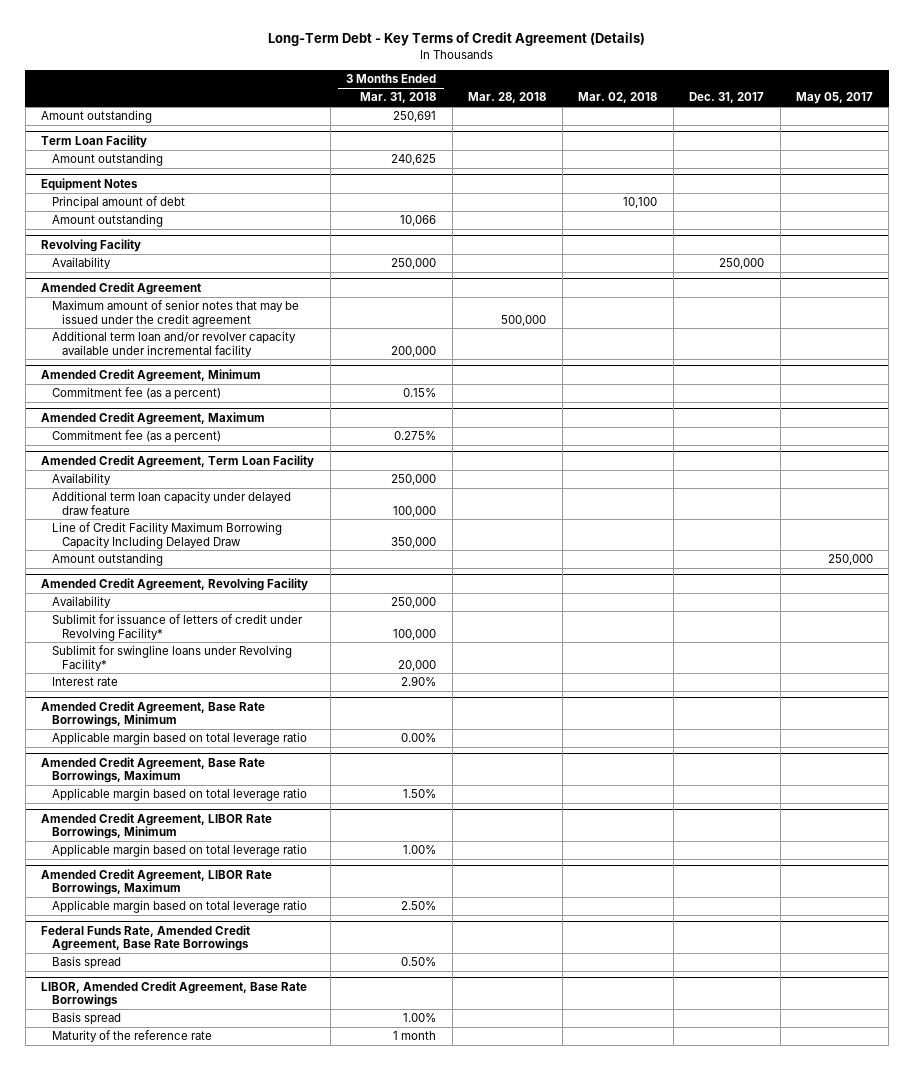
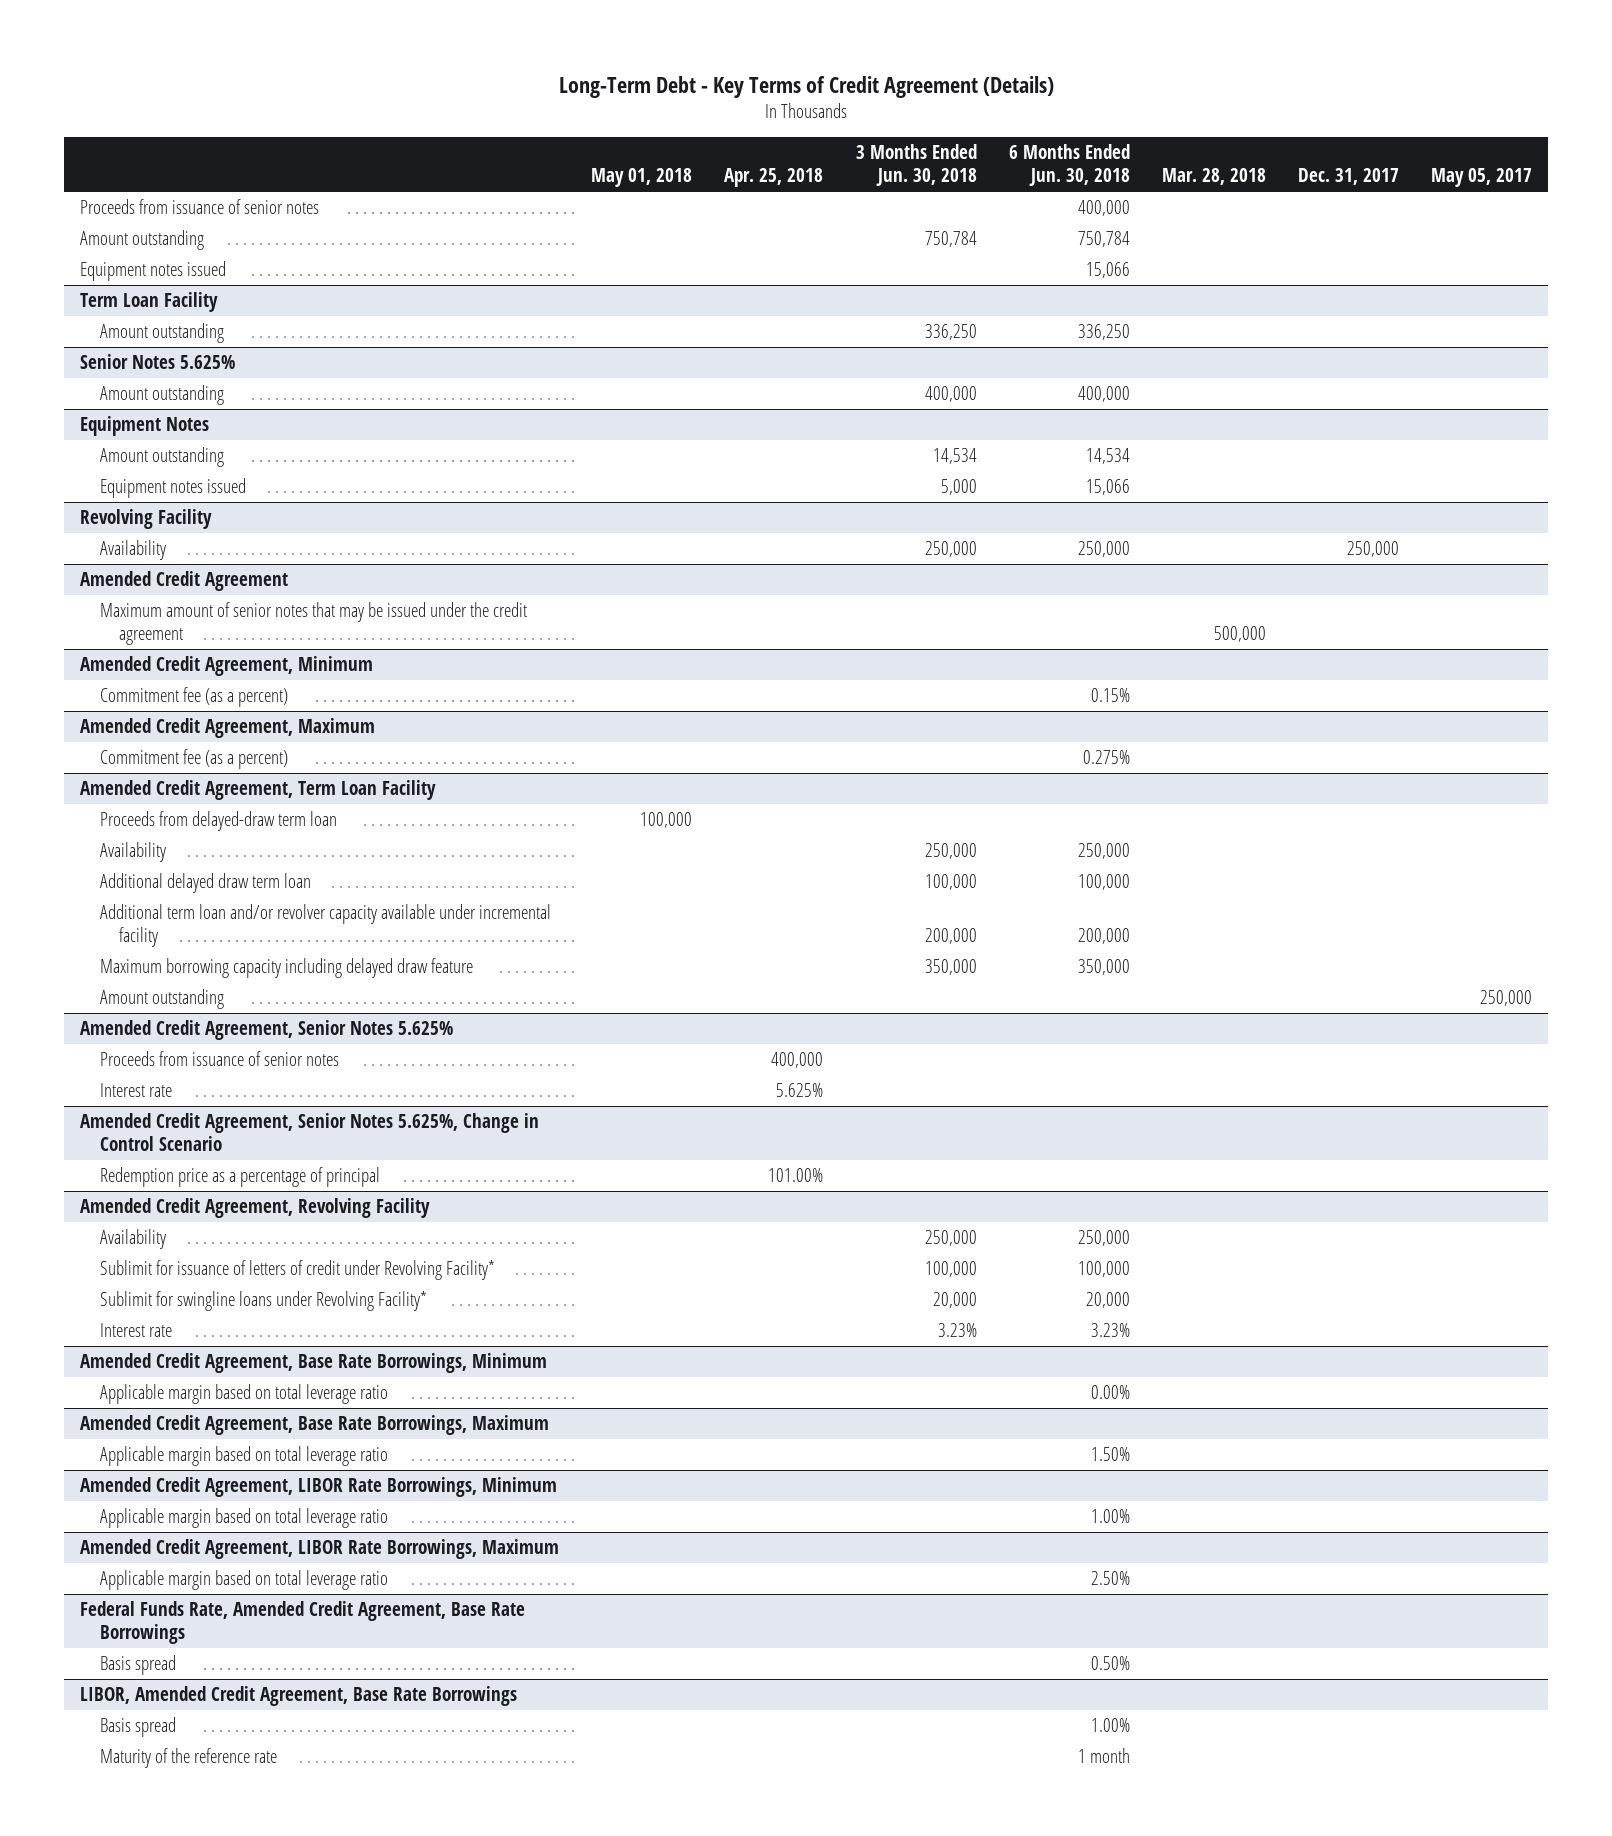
- | 3 Months Ended Mar. 31, 2018 | Mar. 28, 2018 | Mar. 02, 2018 | Dec. 31, 2017 | May 05, 2017
+ | May 01, 2018 | Apr. 25, 2018 | 3 Months Ended Jun. 30, 2018 | 6 Months Ended Jun. 30, 2018 | Mar. 28, 2018 | Dec. 31, 2017 | May 05, 2017
+ Proceeds from issuance of senior notes | | | | 400,000 | | |
+ Equipment notes issued | | | | 15,066 | | |
+ Senior Notes 5.625%
+ Amount outstanding | | | 400,000 | 400,000 | | |
@ Equipment Notes
- Principal amount of debt | | | 10,100 | |
+ Equipment notes issued | | | 5,000 | 15,066 | | |
@ Amended Credit Agreement
- Additional term loan and/or revolver capacity available under incremental facility | 200,000 | | | |
@ Amended Credit Agreement, Term Loan Facility
+ Proceeds from delayed-draw term loan | 100,000 | | | | | |
- Additional term loan capacity under delayed draw feature | 100,000 | | | |
- Line of Credit Facility Maximum Borrowing Capacity Including Delayed Draw | 350,000 | | | |
+ Additional delayed draw term loan | | | 100,000 | 100,000 | | |
+ Additional term loan and/or revolver capacity available under incremental facility | | | 200,000 | 200,000 | | |
+ Maximum borrowing capacity including delayed draw feature | | | 350,000 | 350,000 | | |
+ Amended Credit Agreement, Senior Notes 5.625%
+ Proceeds from issuance of senior notes | | 400,000 | | | | |
+ Interest rate | | 5.625% | | | | |
+ Amended Credit Agreement, Senior Notes 5.625%, Change in Control Scenario
+ Redemption price as a percentage of principal | | 101.00% | | | | |

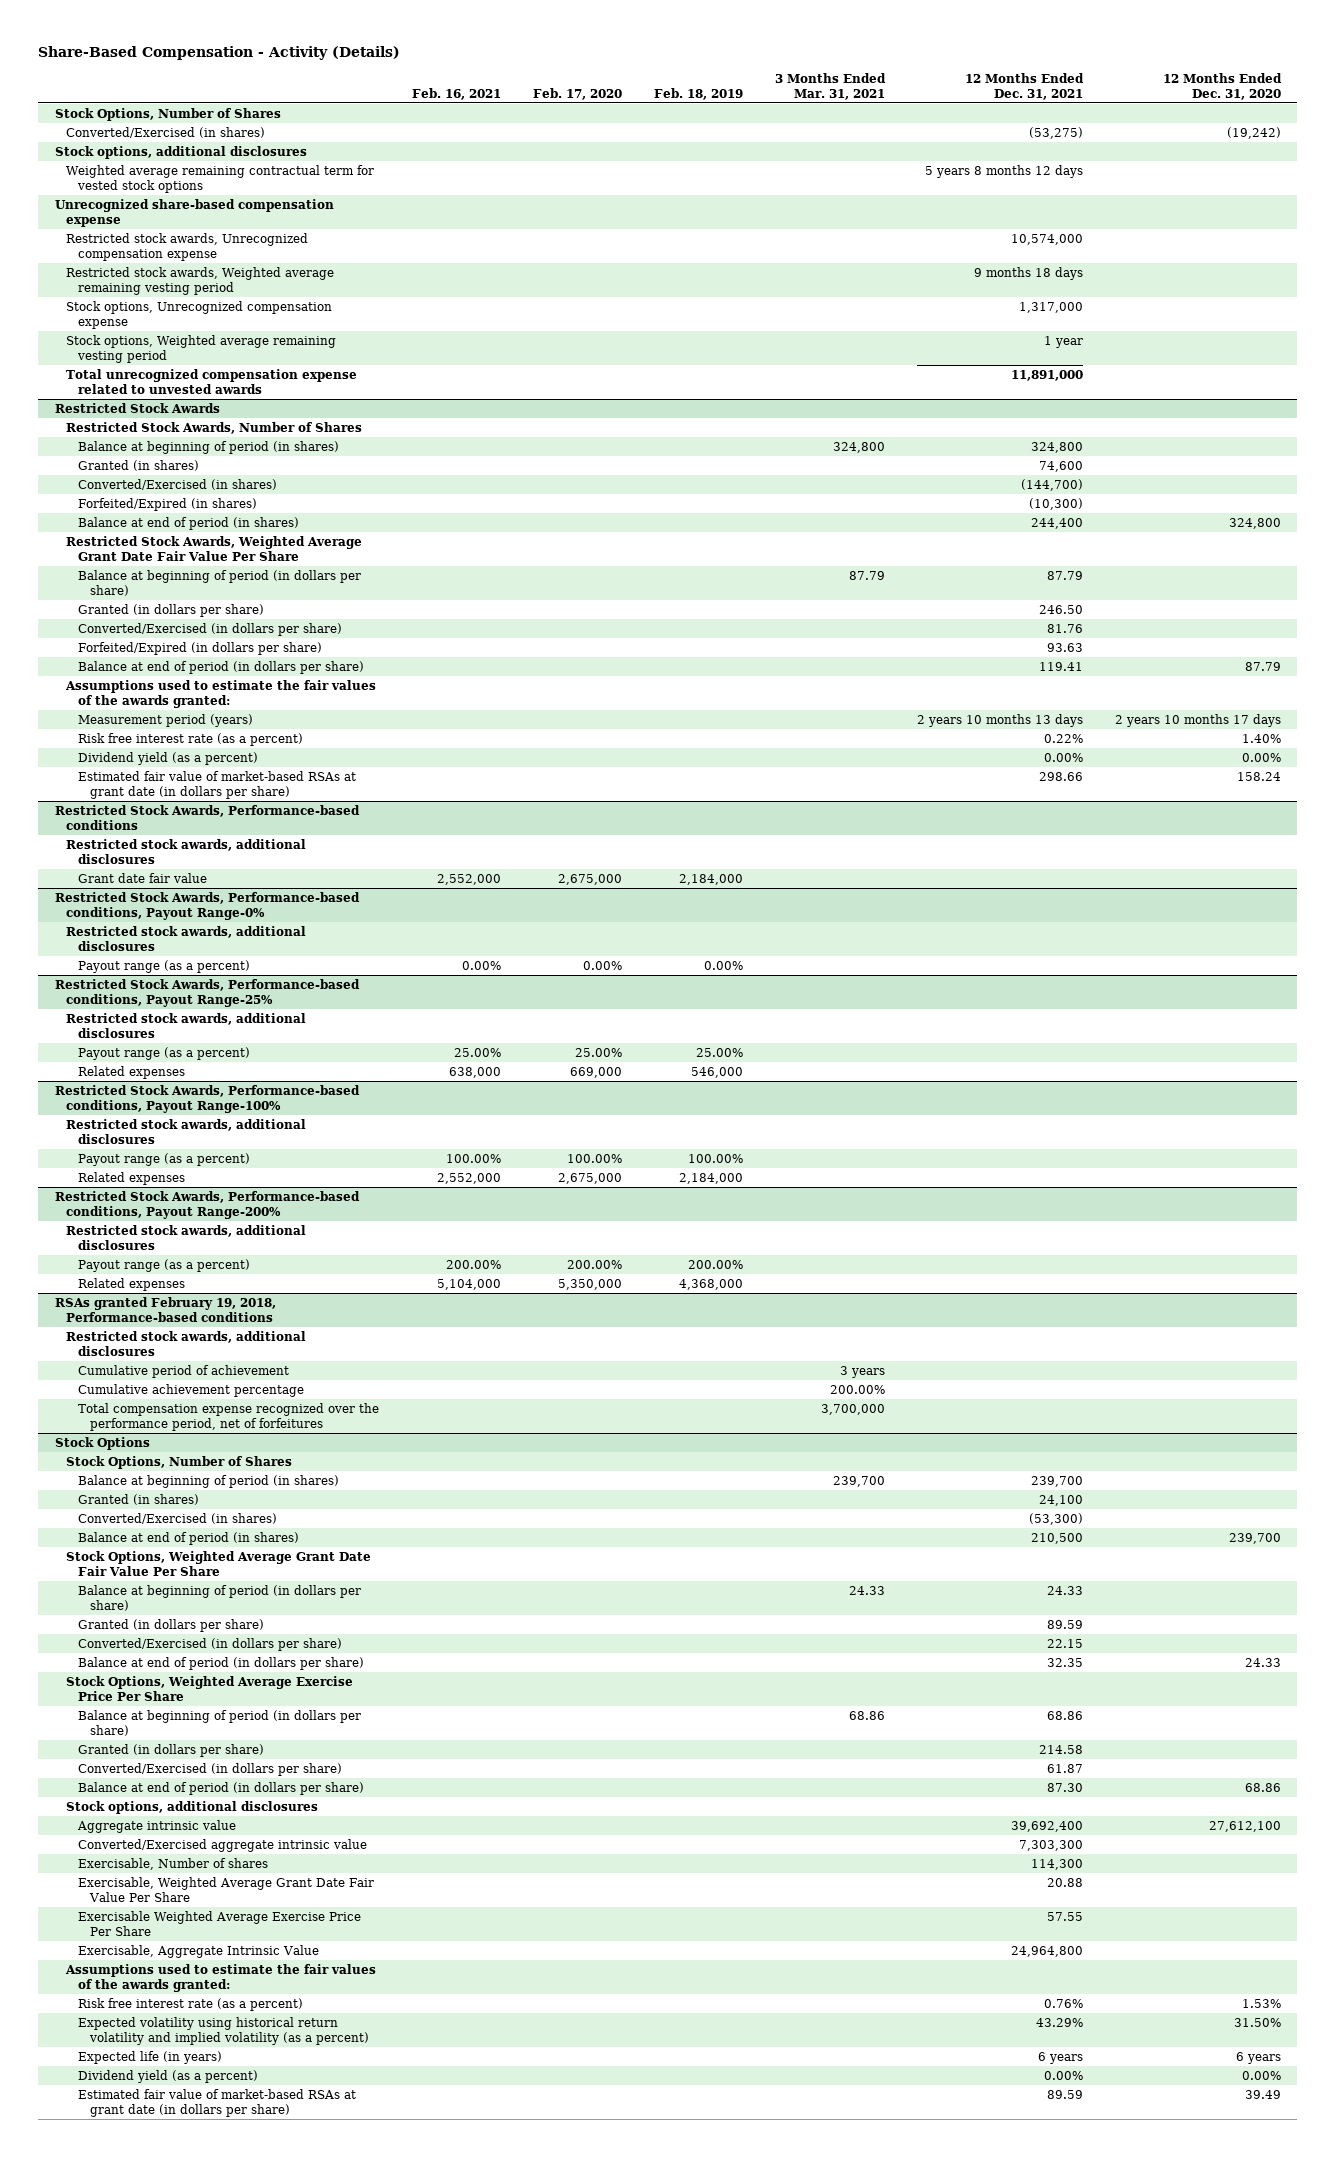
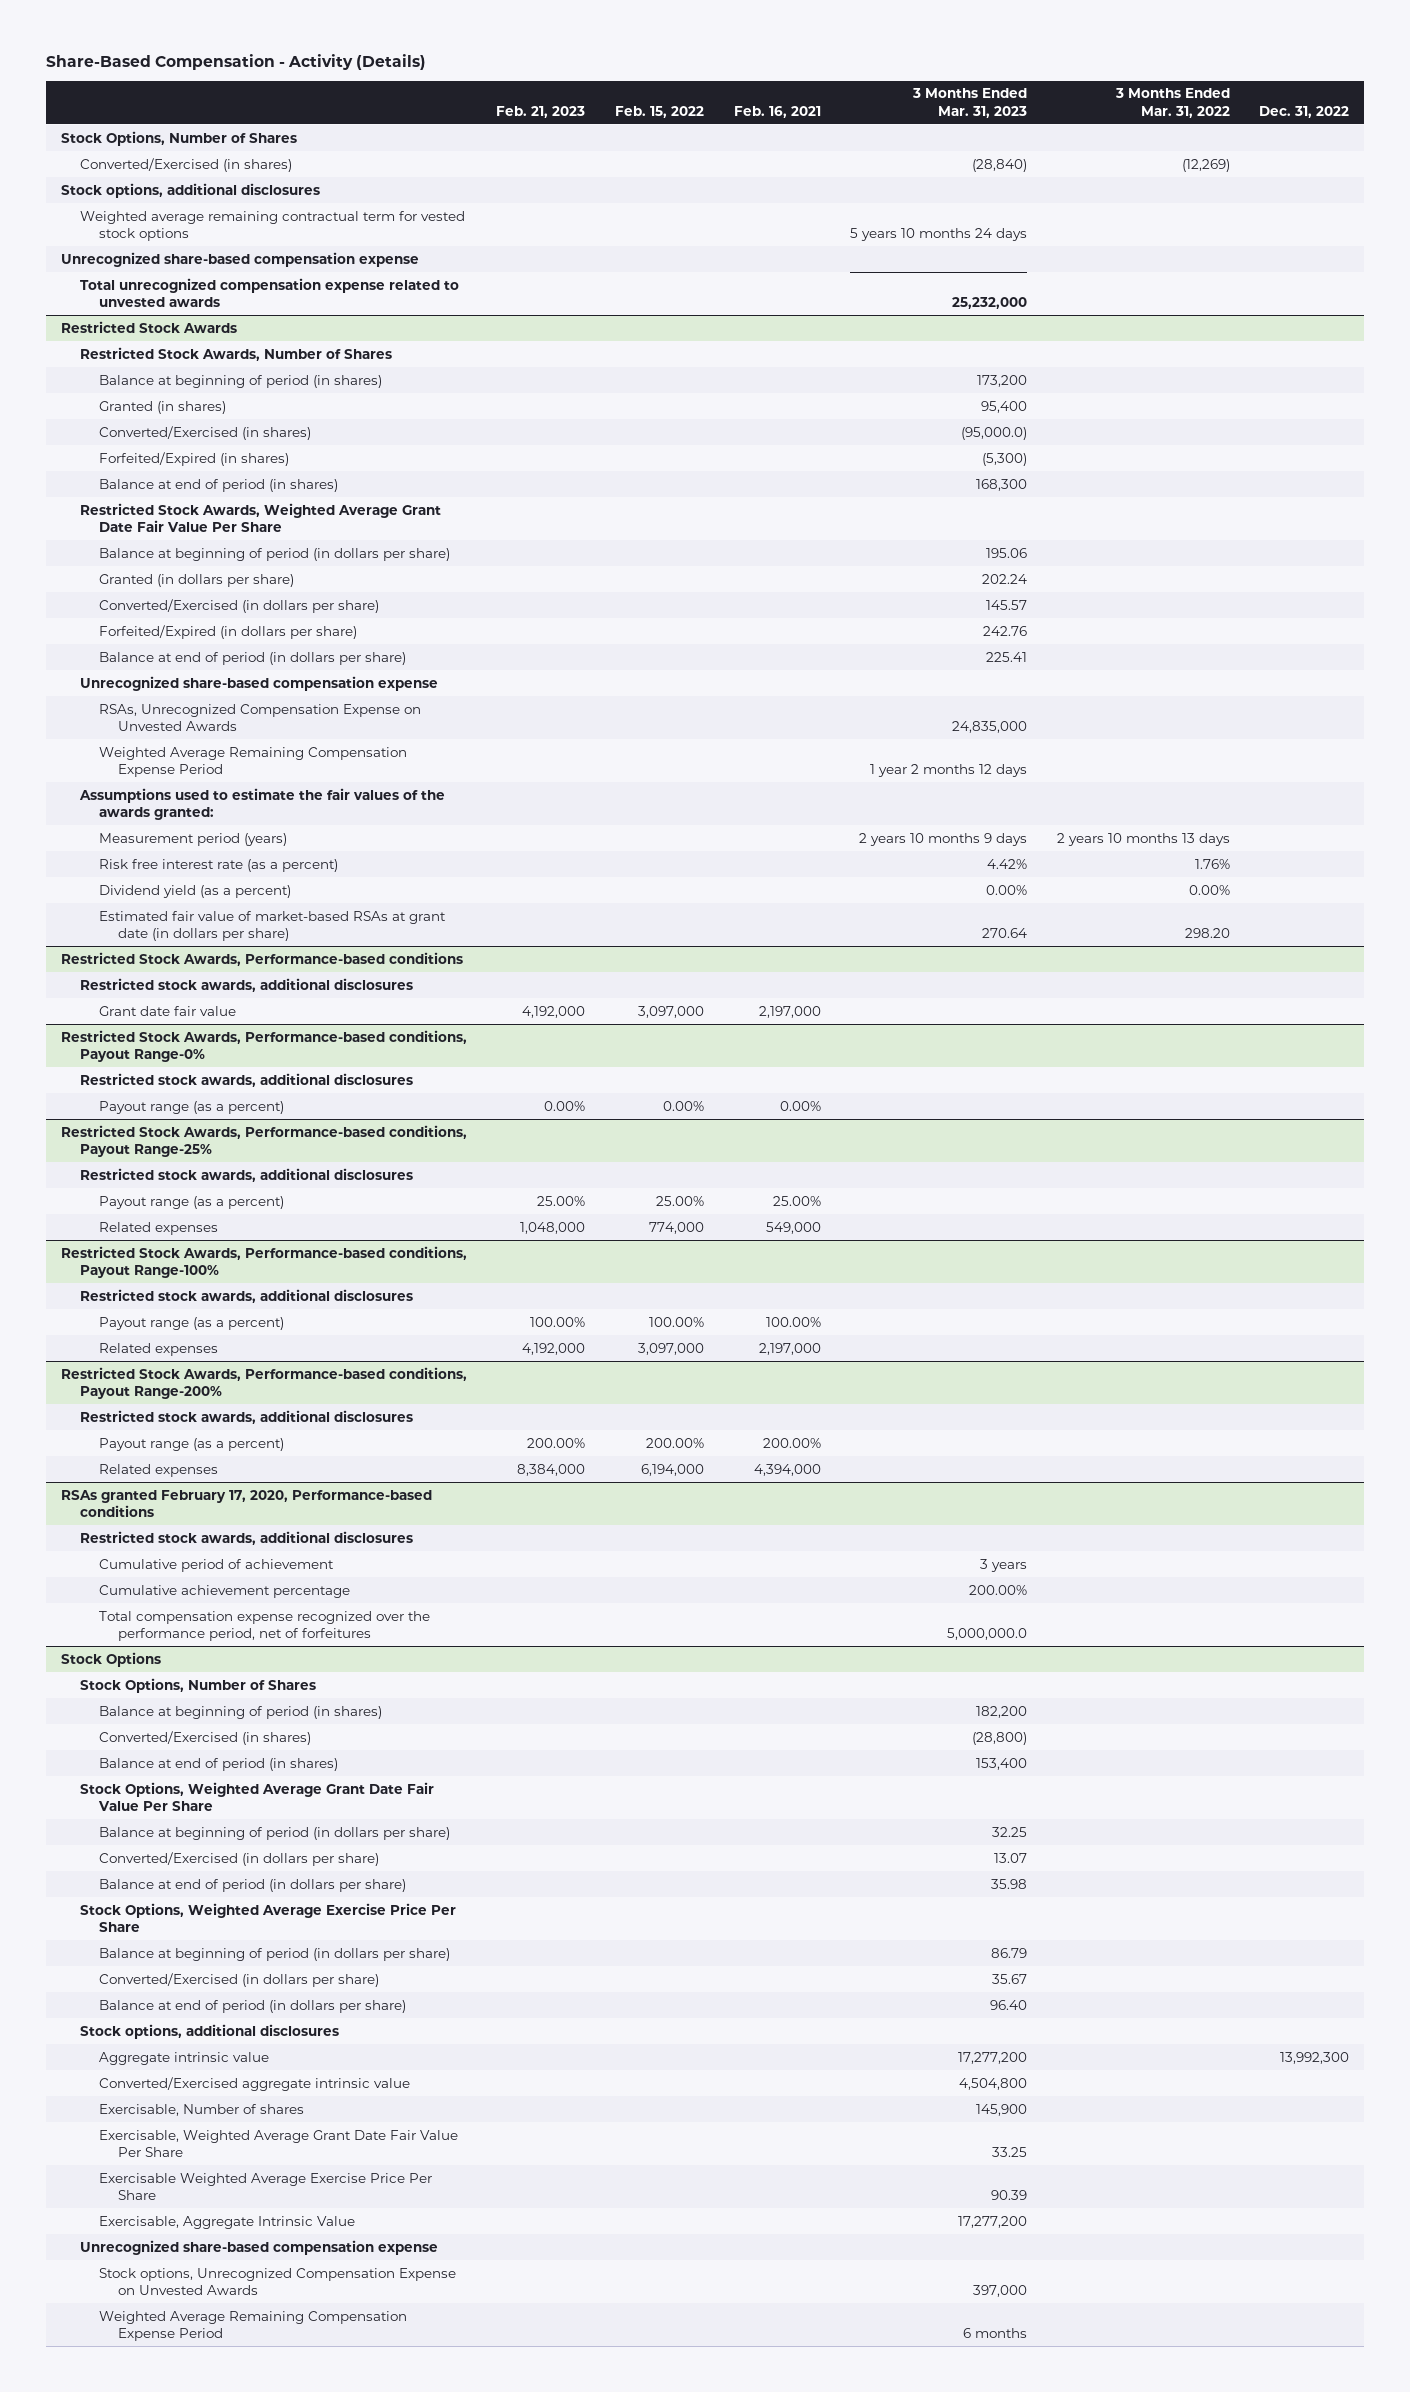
- | Feb. 16, 2021 | Feb. 17, 2020 | Feb. 18, 2019 | 3 Months Ended Mar. 31, 2021 | 12 Months Ended Dec. 31, 2021 | 12 Months Ended Dec. 31, 2020
+ | Feb. 21, 2023 | Feb. 15, 2022 | Feb. 16, 2021 | 3 Months Ended Mar. 31, 2023 | 3 Months Ended Mar. 31, 2022 | Dec. 31, 2022
- Restricted stock awards, Unrecognized compensation expense | | | | | 10,574,000 |
- Restricted stock awards, Weighted average remaining vesting period | | | | | 9 months 18 days |
- Stock options, Unrecognized compensation expense | | | | | 1,317,000 |
- Stock options, Weighted average remaining vesting period | | | | | 1 year |
@ Restricted Stock Awards
+ Unrecognized share-based compensation expense
+ RSAs, Unrecognized Compensation Expense on Unvested Awards | | | | 24,835,000 | |
+ Weighted Average Remaining Compensation Expense Period | | | | 1 year 2 months 12 days | |
@ Restricted Stock Awards, Performance-based conditions
- Grant date fair value | 2,552,000 | 2,675,000 | 2,184,000 | | |
+ Grant date fair value | 4,192,000 | 3,097,000 | 2,197,000 | | |
@ Restricted Stock Awards, Performance-based conditions, Payout Range-25%
- Related expenses | 638,000 | 669,000 | 546,000 | | |
+ Related expenses | 1,048,000 | 774,000 | 549,000 | | |
@ Restricted Stock Awards, Performance-based conditions, Payout Range-100%
- Related expenses | 2,552,000 | 2,675,000 | 2,184,000 | | |
+ Related expenses | 4,192,000 | 3,097,000 | 2,197,000 | | |
@ Restricted Stock Awards, Performance-based conditions, Payout Range-200%
- Related expenses | 5,104,000 | 5,350,000 | 4,368,000 | | |
- RSAs granted February 19, 2018, Performance-based conditions
@ Restricted Stock Awards, Performance-based conditions, Payout Range-200%
+ Related expenses | 8,384,000 | 6,194,000 | 4,394,000 | | |
+ RSAs granted February 17, 2020, Performance-based conditions
@ Stock Options
- Granted (in shares) | | | | | 24,100 |
- Granted (in dollars per share) | | | | | 89.59 |
- Granted (in dollars per share) | | | | | 214.58 |
- Assumptions used to estimate the fair values of the awards granted:
- Risk free interest rate (as a percent) | | | | | 0.76% | 1.53%
- Expected volatility using historical return volatility and implied volatility (as a percent) | | | | | 43.29% | 31.50%
- Expected life (in years) | | | | | 6 years | 6 years
- Dividend yield (as a percent) | | | | | 0.00% | 0.00%
- Estimated fair value of market-based RSAs at grant date (in dollars per share) | | | | | 89.59 | 39.49
+ Unrecognized share-based compensation expense
+ Stock options, Unrecognized Compensation Expense on Unvested Awards | | | | 397,000 | |
+ Weighted Average Remaining Compensation Expense Period | | | | 6 months | |

